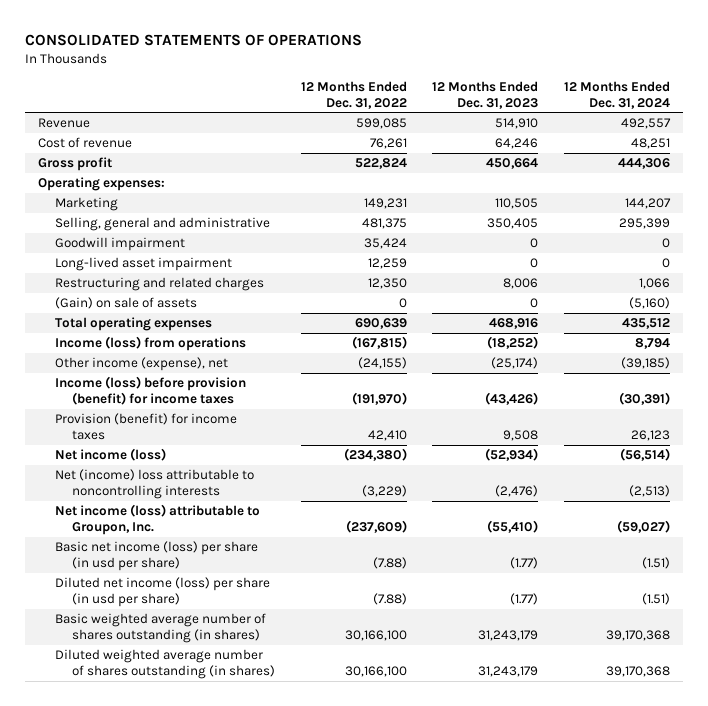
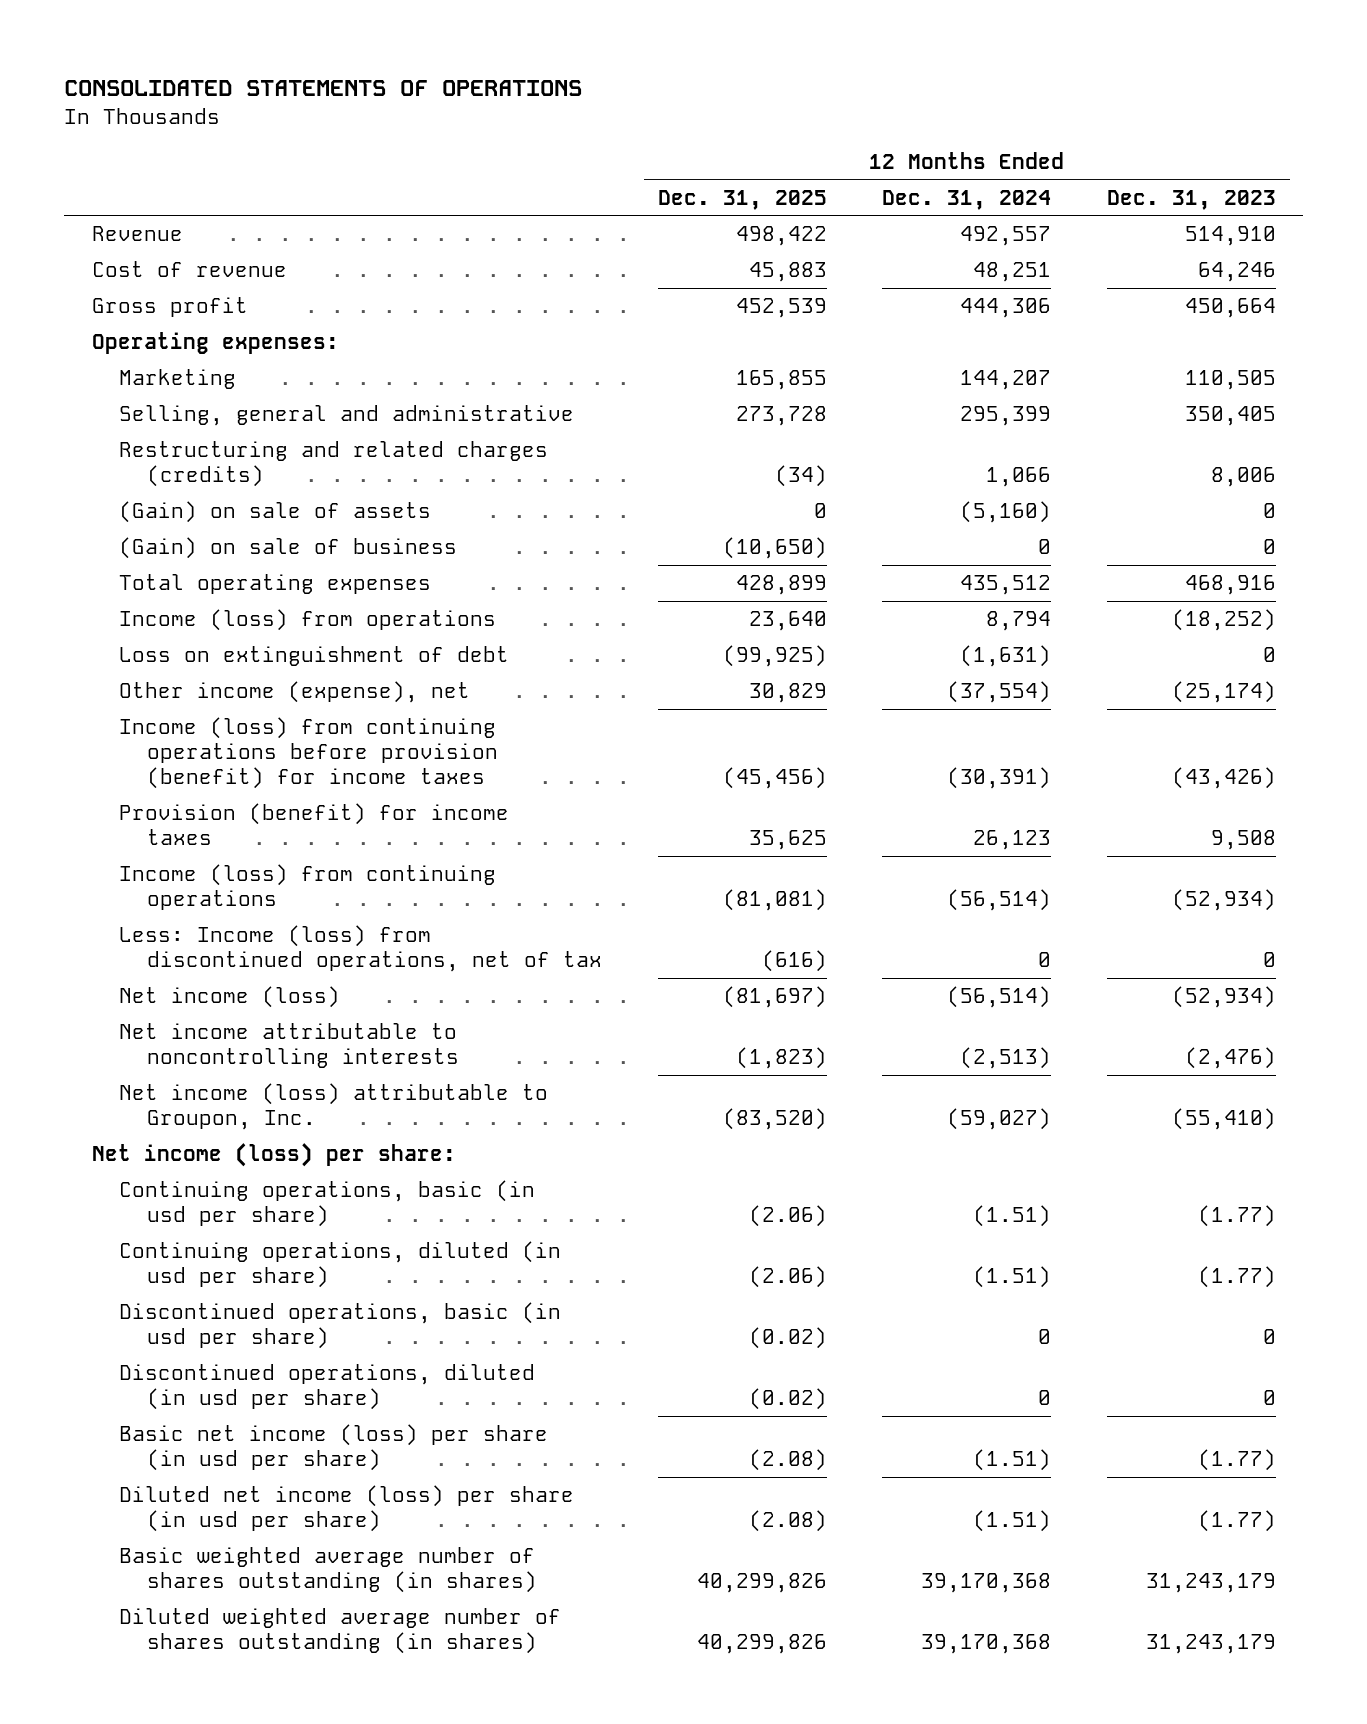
- | 12 Months Ended Dec. 31, 2022 | 12 Months Ended Dec. 31, 2023 | 12 Months Ended Dec. 31, 2024
+ | 12 Months Ended Dec. 31, 2025 | 12 Months Ended Dec. 31, 2024 | 12 Months Ended Dec. 31, 2023
- Goodwill impairment | 35,424 | 0 | 0
- Long-lived asset impairment | 12,259 | 0 | 0
- Restructuring and related charges | 12,350 | 8,006 | 1,066
+ Restructuring and related charges (credits) | (34) | 1,066 | 8,006
+ (Gain) on sale of business | (10,650) | 0 | 0
- Other income (expense), net | (24,155) | (25,174) | (39,185)
- Income (loss) before provision (benefit) for income taxes | (191,970) | (43,426) | (30,391)
+ Loss on extinguishment of debt | (99,925) | (1,631) | 0
+ Other income (expense), net | 30,829 | (37,554) | (25,174)
+ Income (loss) from continuing operations before provision (benefit) for income taxes | (45,456) | (30,391) | (43,426)
+ Income (loss) from continuing operations | (81,081) | (56,514) | (52,934)
+ Less: Income (loss) from discontinued operations, net of tax | (616) | 0 | 0
- Net (income) loss attributable to noncontrolling interests | (3,229) | (2,476) | (2,513)
+ Net income attributable to noncontrolling interests | (1,823) | (2,513) | (2,476)
+ Net income (loss) per share:
+ Continuing operations, basic (in usd per share) | (2.06) | (1.51) | (1.77)
+ Continuing operations, diluted (in usd per share) | (2.06) | (1.51) | (1.77)
+ Discontinued operations, basic (in usd per share) | (0.02) | 0 | 0
+ Discontinued operations, diluted (in usd per share) | (0.02) | 0 | 0

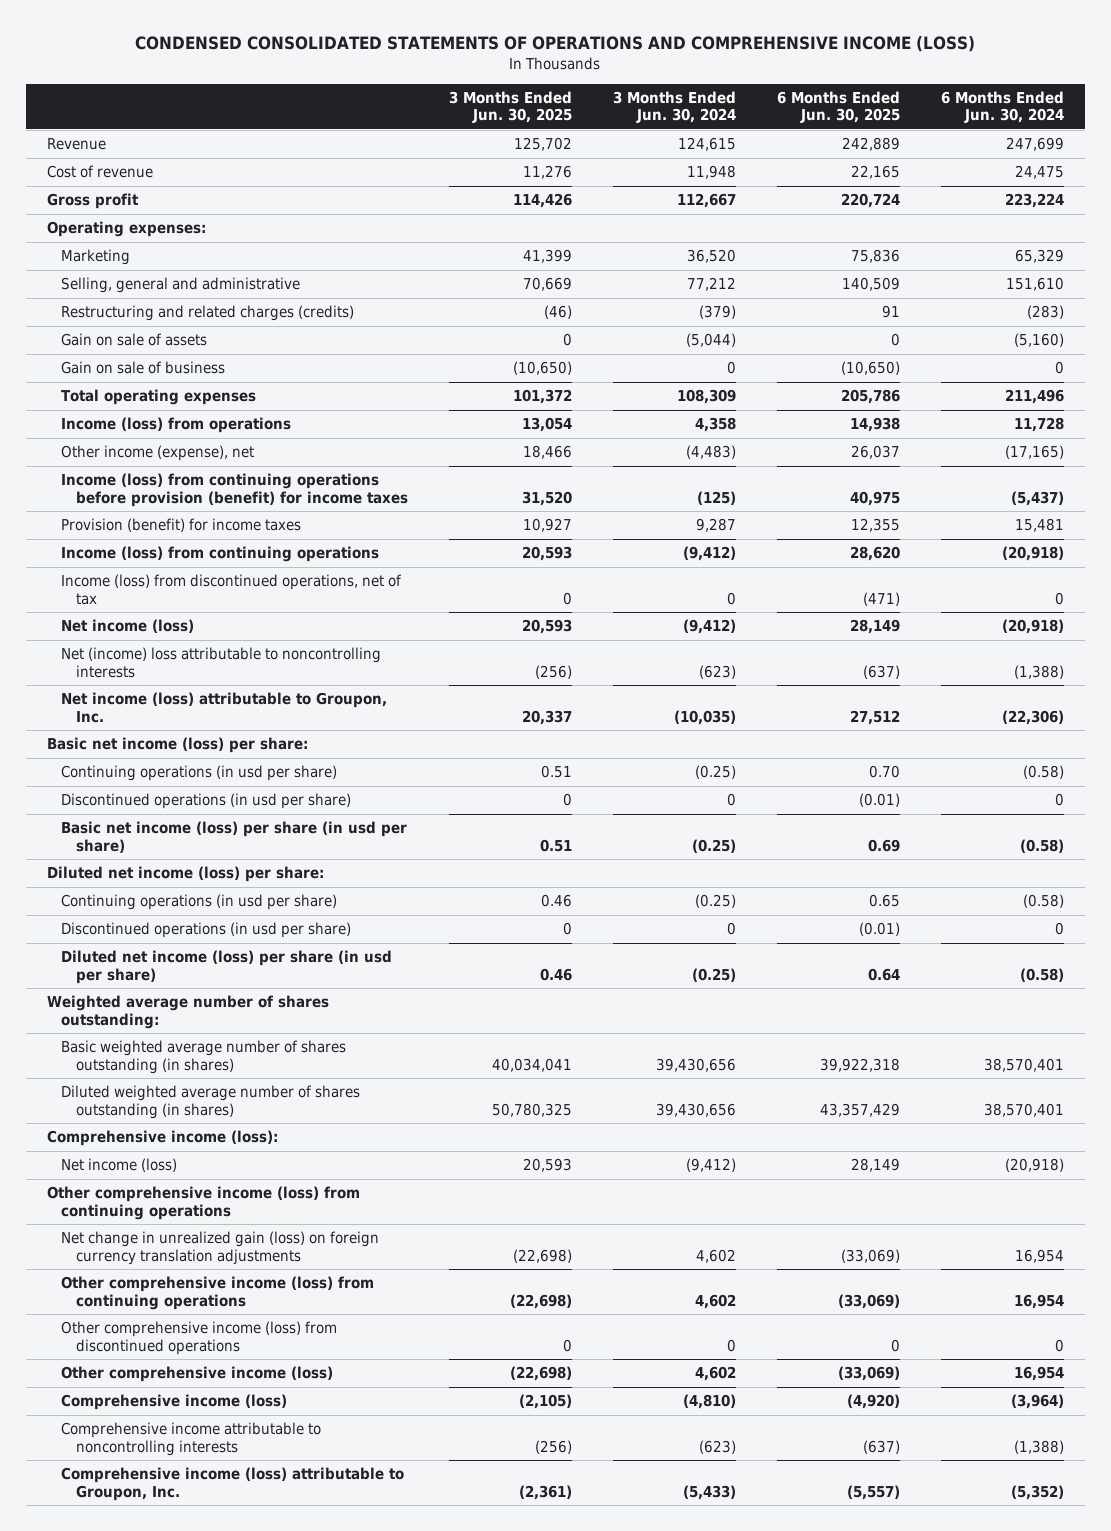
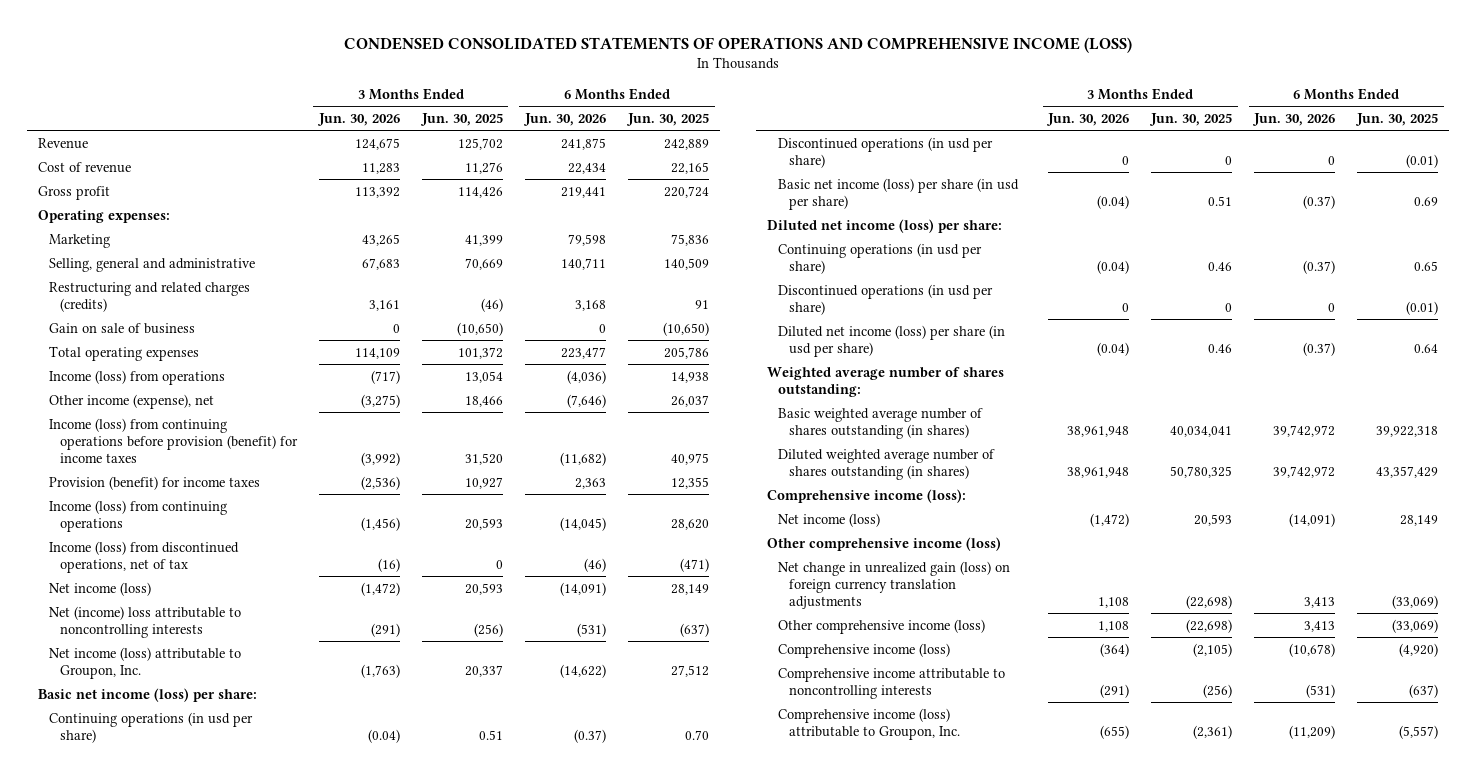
- | 3 Months Ended Jun. 30, 2025 | 3 Months Ended Jun. 30, 2024 | 6 Months Ended Jun. 30, 2025 | 6 Months Ended Jun. 30, 2024
+ | 3 Months Ended Jun. 30, 2026 | 3 Months Ended Jun. 30, 2025 | 6 Months Ended Jun. 30, 2026 | 6 Months Ended Jun. 30, 2025
- Gain on sale of assets | 0 | (5,044) | 0 | (5,160)
- Other comprehensive income (loss) from continuing operations
+ Other comprehensive income (loss)
- Other comprehensive income (loss) from continuing operations | (22,698) | 4,602 | (33,069) | 16,954
- Other comprehensive income (loss) from discontinued operations | 0 | 0 | 0 | 0

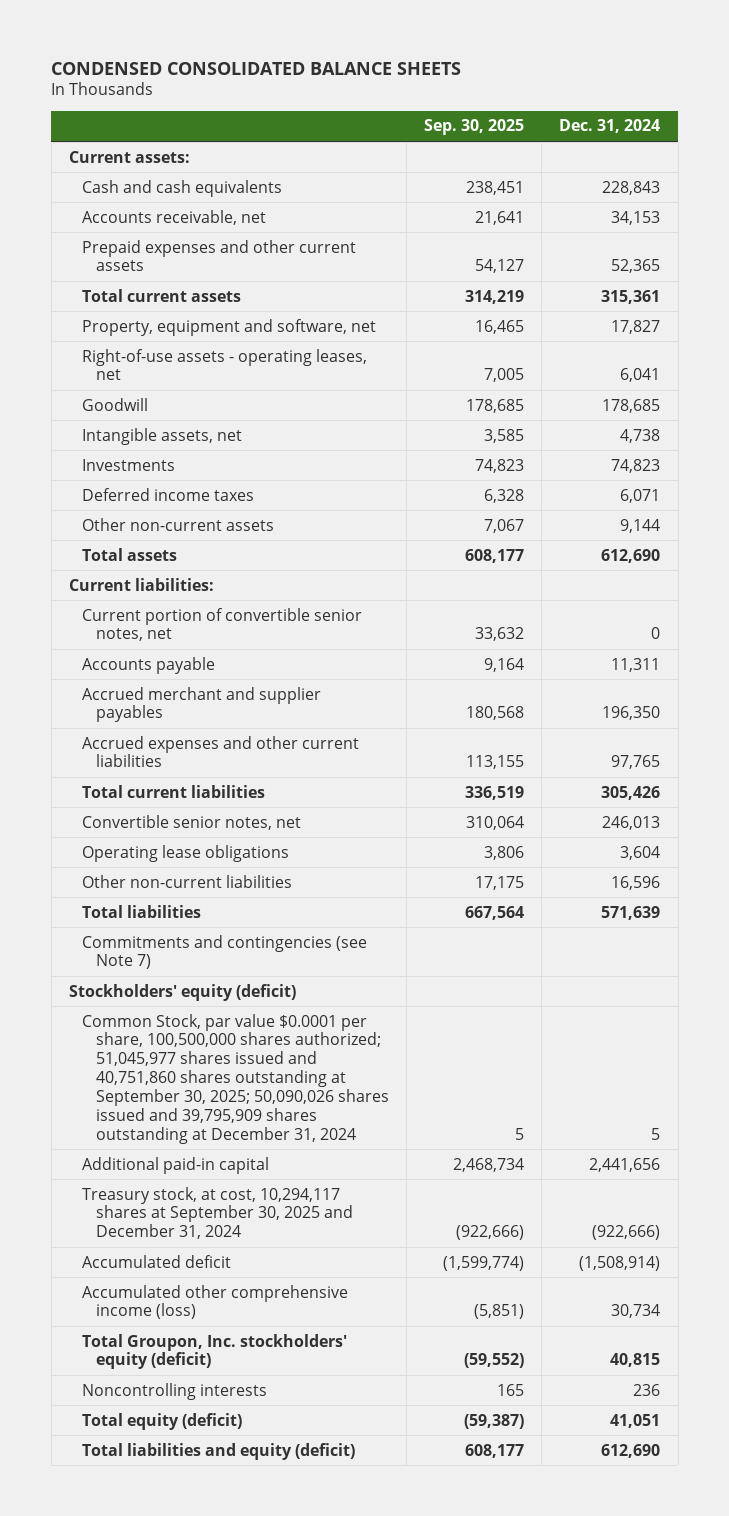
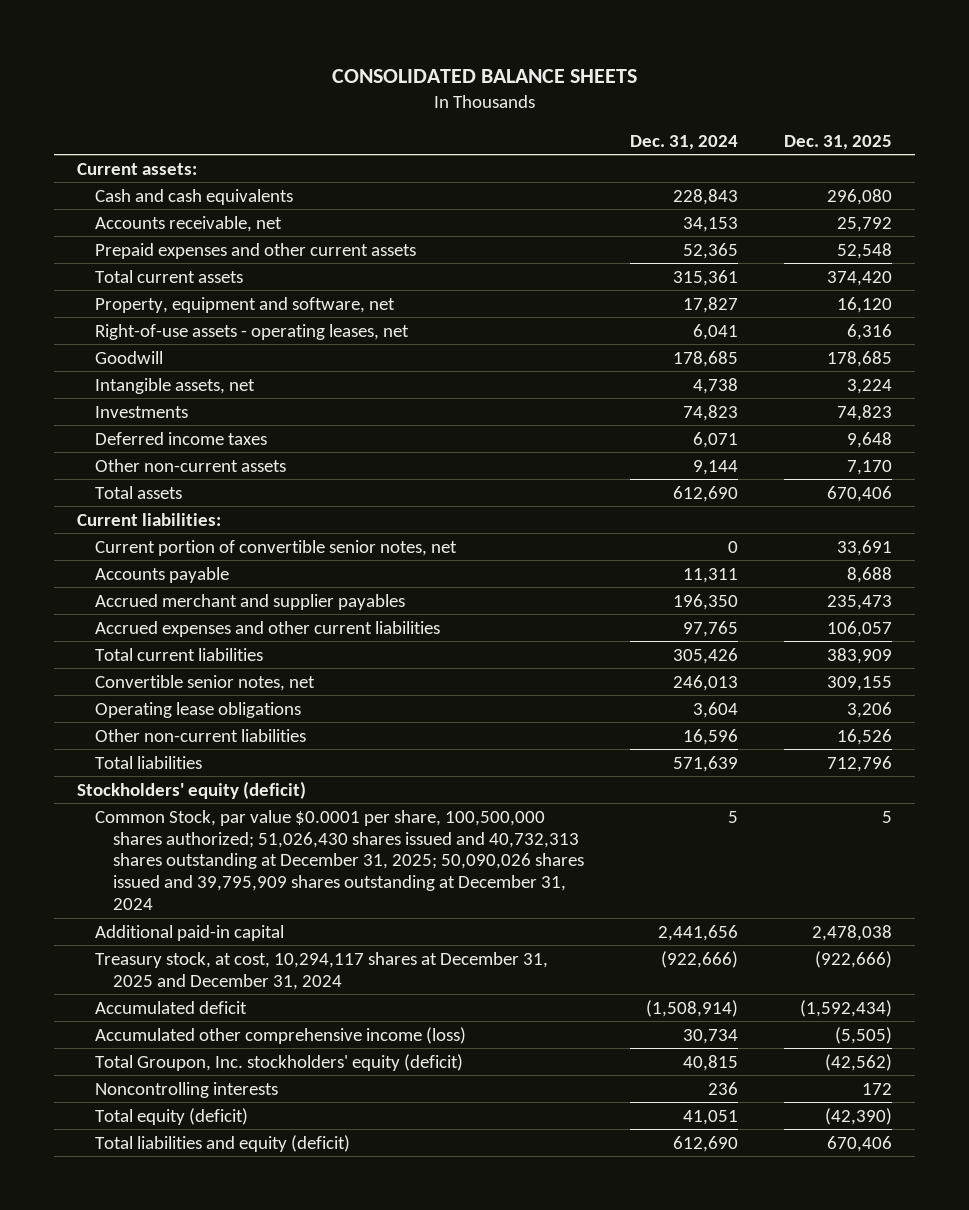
- CONDENSED CONSOLIDATED BALANCE SHEETS
+ CONSOLIDATED BALANCE SHEETS
- | Sep. 30, 2025 | Dec. 31, 2024
+ | Dec. 31, 2024 | Dec. 31, 2025
- Commitments and contingencies (see Note 7)
- Common Stock, par value $0.0001 per share, 100,500,000 shares authorized; 51,045,977 shares issued and 40,751,860 shares outstanding at September 30, 2025; 50,090,026 shares issued and 39,795,909 shares outstanding at December 31, 2024 | 5 | 5
+ Common Stock, par value $0.0001 per share, 100,500,000 shares authorized; 51,026,430 shares issued and 40,732,313 shares outstanding at December 31, 2025; 50,090,026 shares issued and 39,795,909 shares outstanding at December 31, 2024 | 5 | 5
- Treasury stock, at cost, 10,294,117 shares at September 30, 2025 and December 31, 2024 | (922,666) | (922,666)
+ Treasury stock, at cost, 10,294,117 shares at December 31, 2025 and December 31, 2024 | (922,666) | (922,666)

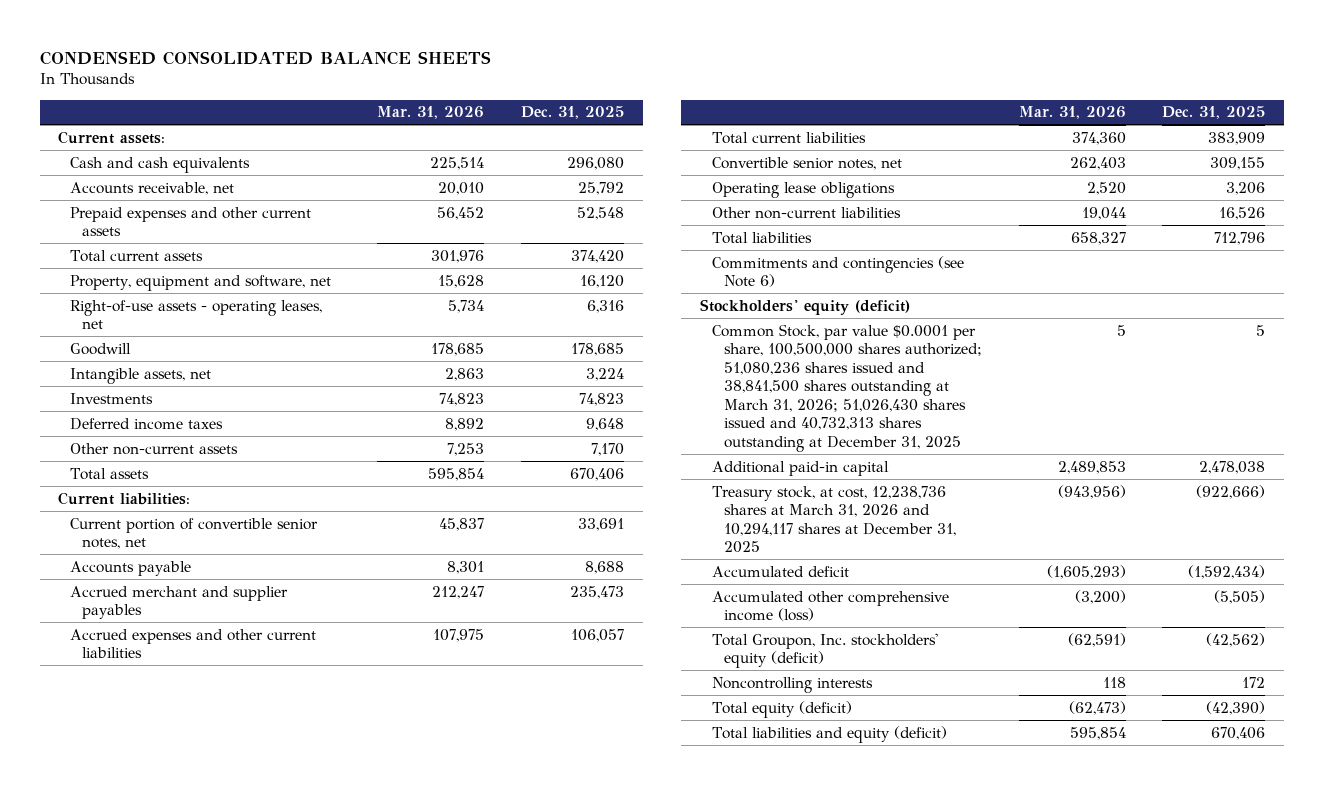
- CONSOLIDATED BALANCE SHEETS
+ CONDENSED CONSOLIDATED BALANCE SHEETS
- | Dec. 31, 2024 | Dec. 31, 2025
+ | Mar. 31, 2026 | Dec. 31, 2025
+ Commitments and contingencies (see Note 6)
- Common Stock, par value $0.0001 per share, 100,500,000 shares authorized; 51,026,430 shares issued and 40,732,313 shares outstanding at December 31, 2025; 50,090,026 shares issued and 39,795,909 shares outstanding at December 31, 2024 | 5 | 5
+ Common Stock, par value $0.0001 per share, 100,500,000 shares authorized; 51,080,236 shares issued and 38,841,500 shares outstanding at March 31, 2026; 51,026,430 shares issued and 40,732,313 shares outstanding at December 31, 2025 | 5 | 5
- Treasury stock, at cost, 10,294,117 shares at December 31, 2025 and December 31, 2024 | (922,666) | (922,666)
+ Treasury stock, at cost, 12,238,736 shares at March 31, 2026 and 10,294,117 shares at December 31, 2025 | (943,956) | (922,666)

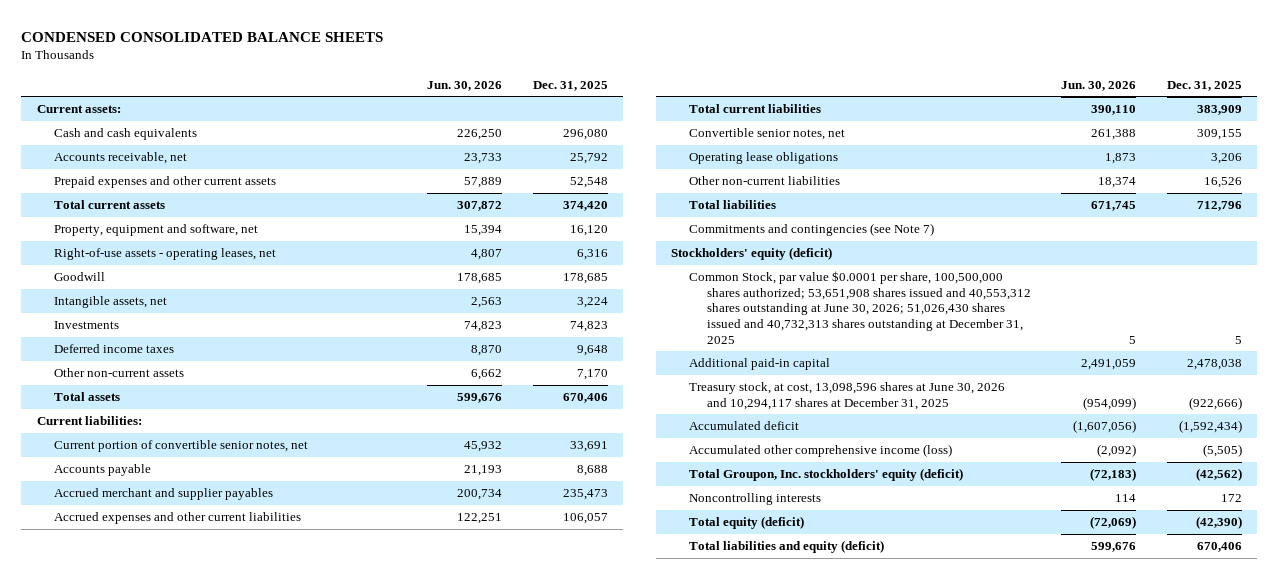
- | Mar. 31, 2026 | Dec. 31, 2025
+ | Jun. 30, 2026 | Dec. 31, 2025
- Commitments and contingencies (see Note 6)
+ Commitments and contingencies (see Note 7)
- Common Stock, par value $0.0001 per share, 100,500,000 shares authorized; 51,080,236 shares issued and 38,841,500 shares outstanding at March 31, 2026; 51,026,430 shares issued and 40,732,313 shares outstanding at December 31, 2025 | 5 | 5
+ Common Stock, par value $0.0001 per share, 100,500,000 shares authorized; 53,651,908 shares issued and 40,553,312 shares outstanding at June 30, 2026; 51,026,430 shares issued and 40,732,313 shares outstanding at December 31, 2025 | 5 | 5
- Treasury stock, at cost, 12,238,736 shares at March 31, 2026 and 10,294,117 shares at December 31, 2025 | (943,956) | (922,666)
+ Treasury stock, at cost, 13,098,596 shares at June 30, 2026 and 10,294,117 shares at December 31, 2025 | (954,099) | (922,666)

